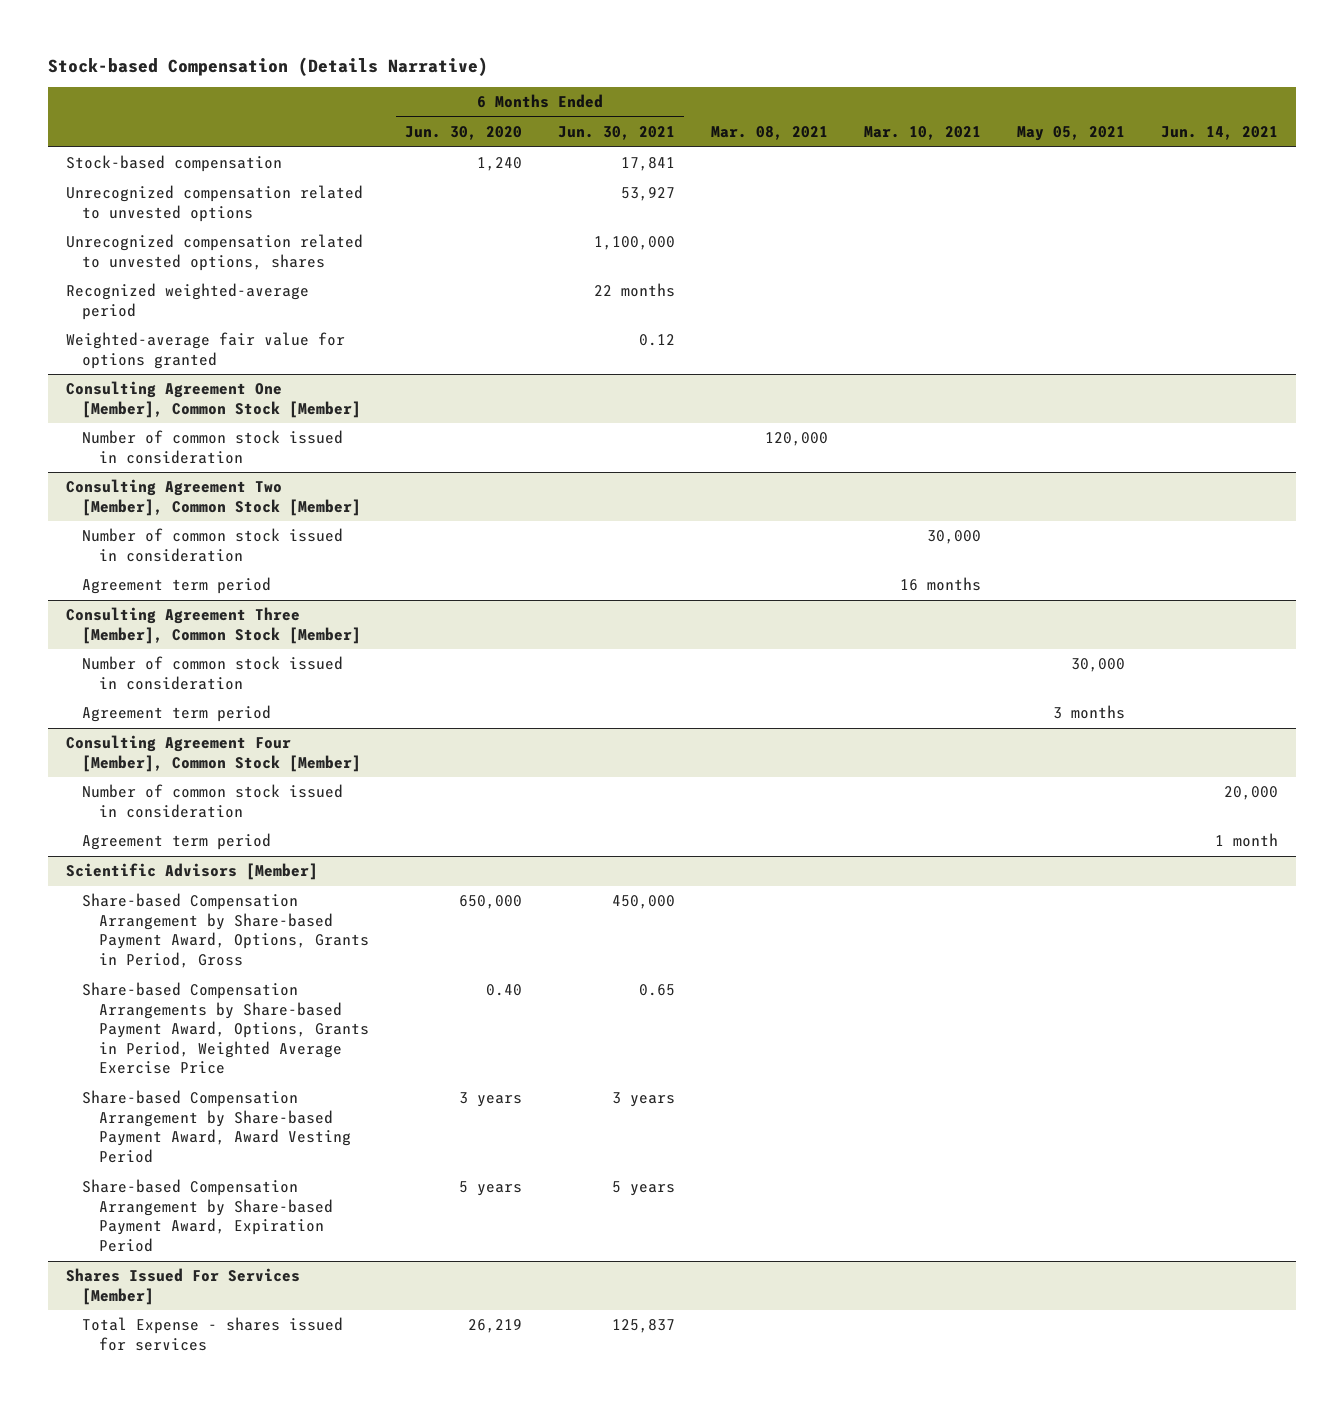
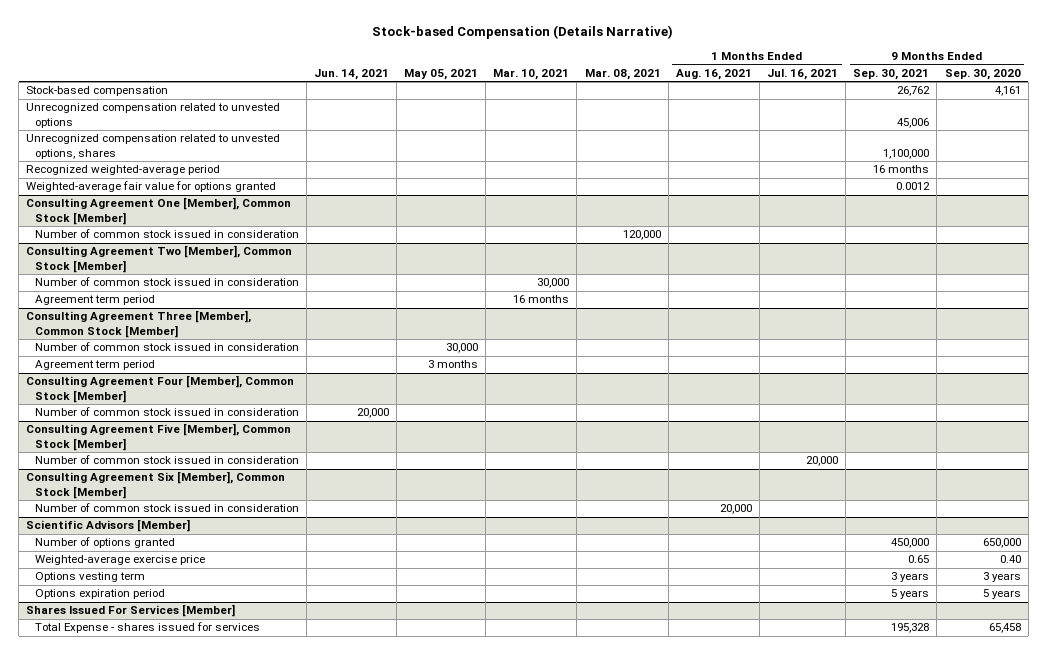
- | 6 Months Ended Jun. 30, 2020 | 6 Months Ended Jun. 30, 2021 | Mar. 08, 2021 | Mar. 10, 2021 | May 05, 2021 | Jun. 14, 2021
+ | Jun. 14, 2021 | May 05, 2021 | Mar. 10, 2021 | Mar. 08, 2021 | 1 Months Ended Aug. 16, 2021 | 1 Months Ended Jul. 16, 2021 | 9 Months Ended Sep. 30, 2021 | 9 Months Ended Sep. 30, 2020
@ Consulting Agreement Four [Member], Common Stock [Member]
- Agreement term period | | | | | | 1 month
+ Consulting Agreement Five [Member], Common Stock [Member]
+ Number of common stock issued in consideration | | | | | | 20,000 | |
+ Consulting Agreement Six [Member], Common Stock [Member]
+ Number of common stock issued in consideration | | | | | 20,000 | | |
@ Scientific Advisors [Member]
- Share-based Compensation Arrangement by Share-based Payment Award, Options, Grants in Period, Gross | 650,000 | 450,000 | | | |
- Share-based Compensation Arrangements by Share-based Payment Award, Options, Grants in Period, Weighted Average Exercise Price | 0.40 | 0.65 | | | |
- Share-based Compensation Arrangement by Share-based Payment Award, Award Vesting Period | 3 years | 3 years | | | |
- Share-based Compensation Arrangement by Share-based Payment Award, Expiration Period | 5 years | 5 years | | | |
+ Number of options granted | | | | | | | 450,000 | 650,000
+ Weighted-average exercise price | | | | | | | 0.65 | 0.40
+ Options vesting term | | | | | | | 3 years | 3 years
+ Options expiration period | | | | | | | 5 years | 5 years

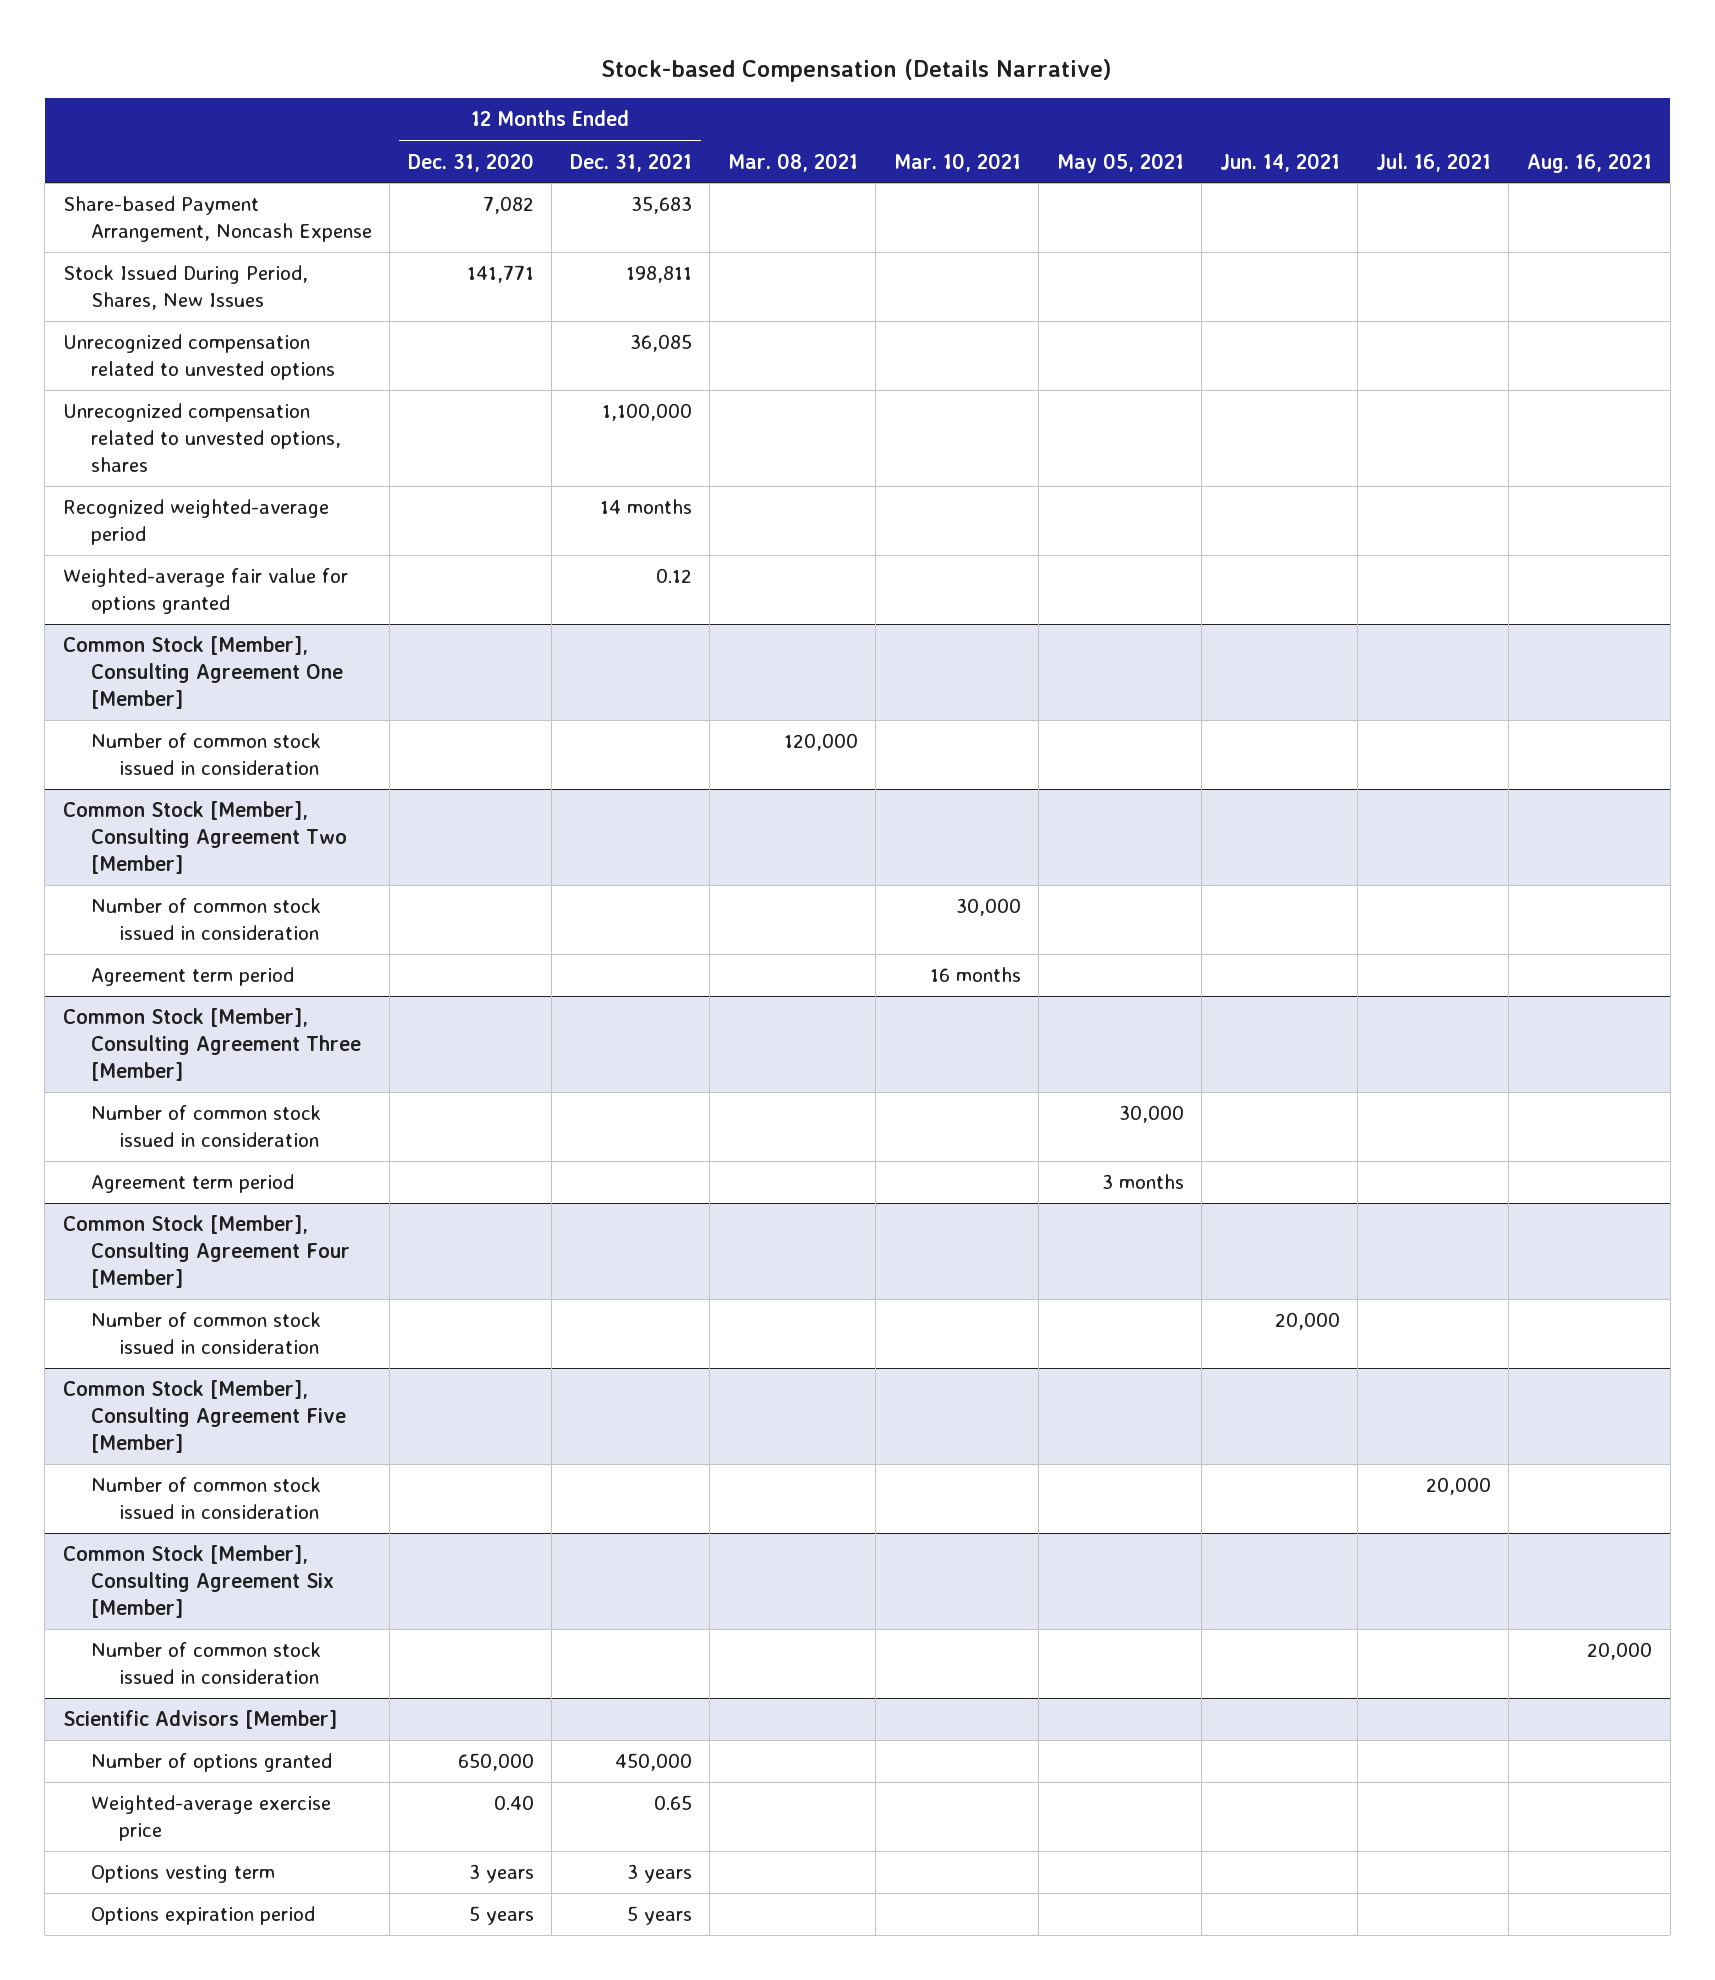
- | Jun. 14, 2021 | May 05, 2021 | Mar. 10, 2021 | Mar. 08, 2021 | 1 Months Ended Aug. 16, 2021 | 1 Months Ended Jul. 16, 2021 | 9 Months Ended Sep. 30, 2021 | 9 Months Ended Sep. 30, 2020
+ | 12 Months Ended Dec. 31, 2020 | 12 Months Ended Dec. 31, 2021 | Mar. 08, 2021 | Mar. 10, 2021 | May 05, 2021 | Jun. 14, 2021 | Jul. 16, 2021 | Aug. 16, 2021
- Stock-based compensation | | | | | | | 26,762 | 4,161
+ Share-based Payment Arrangement, Noncash Expense | 7,082 | 35,683 | | | | | |
+ Stock Issued During Period, Shares, New Issues | 141,771 | 198,811 | | | | | |
- Consulting Agreement One [Member], Common Stock [Member]
+ Common Stock [Member], Consulting Agreement One [Member]
- Consulting Agreement Two [Member], Common Stock [Member]
+ Common Stock [Member], Consulting Agreement Two [Member]
- Consulting Agreement Three [Member], Common Stock [Member]
+ Common Stock [Member], Consulting Agreement Three [Member]
- Consulting Agreement Four [Member], Common Stock [Member]
+ Common Stock [Member], Consulting Agreement Four [Member]
- Consulting Agreement Five [Member], Common Stock [Member]
+ Common Stock [Member], Consulting Agreement Five [Member]
- Consulting Agreement Six [Member], Common Stock [Member]
+ Common Stock [Member], Consulting Agreement Six [Member]
- Shares Issued For Services [Member]
- Total Expense - shares issued for services | | | | | | | 195,328 | 65,458

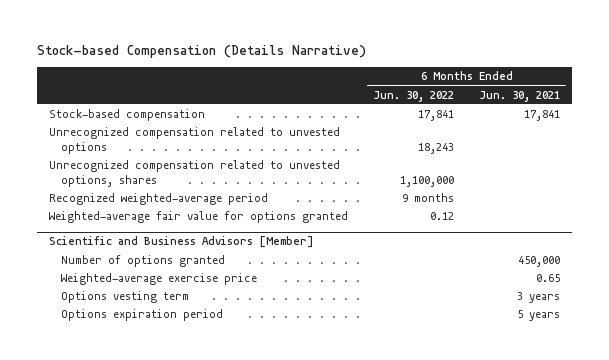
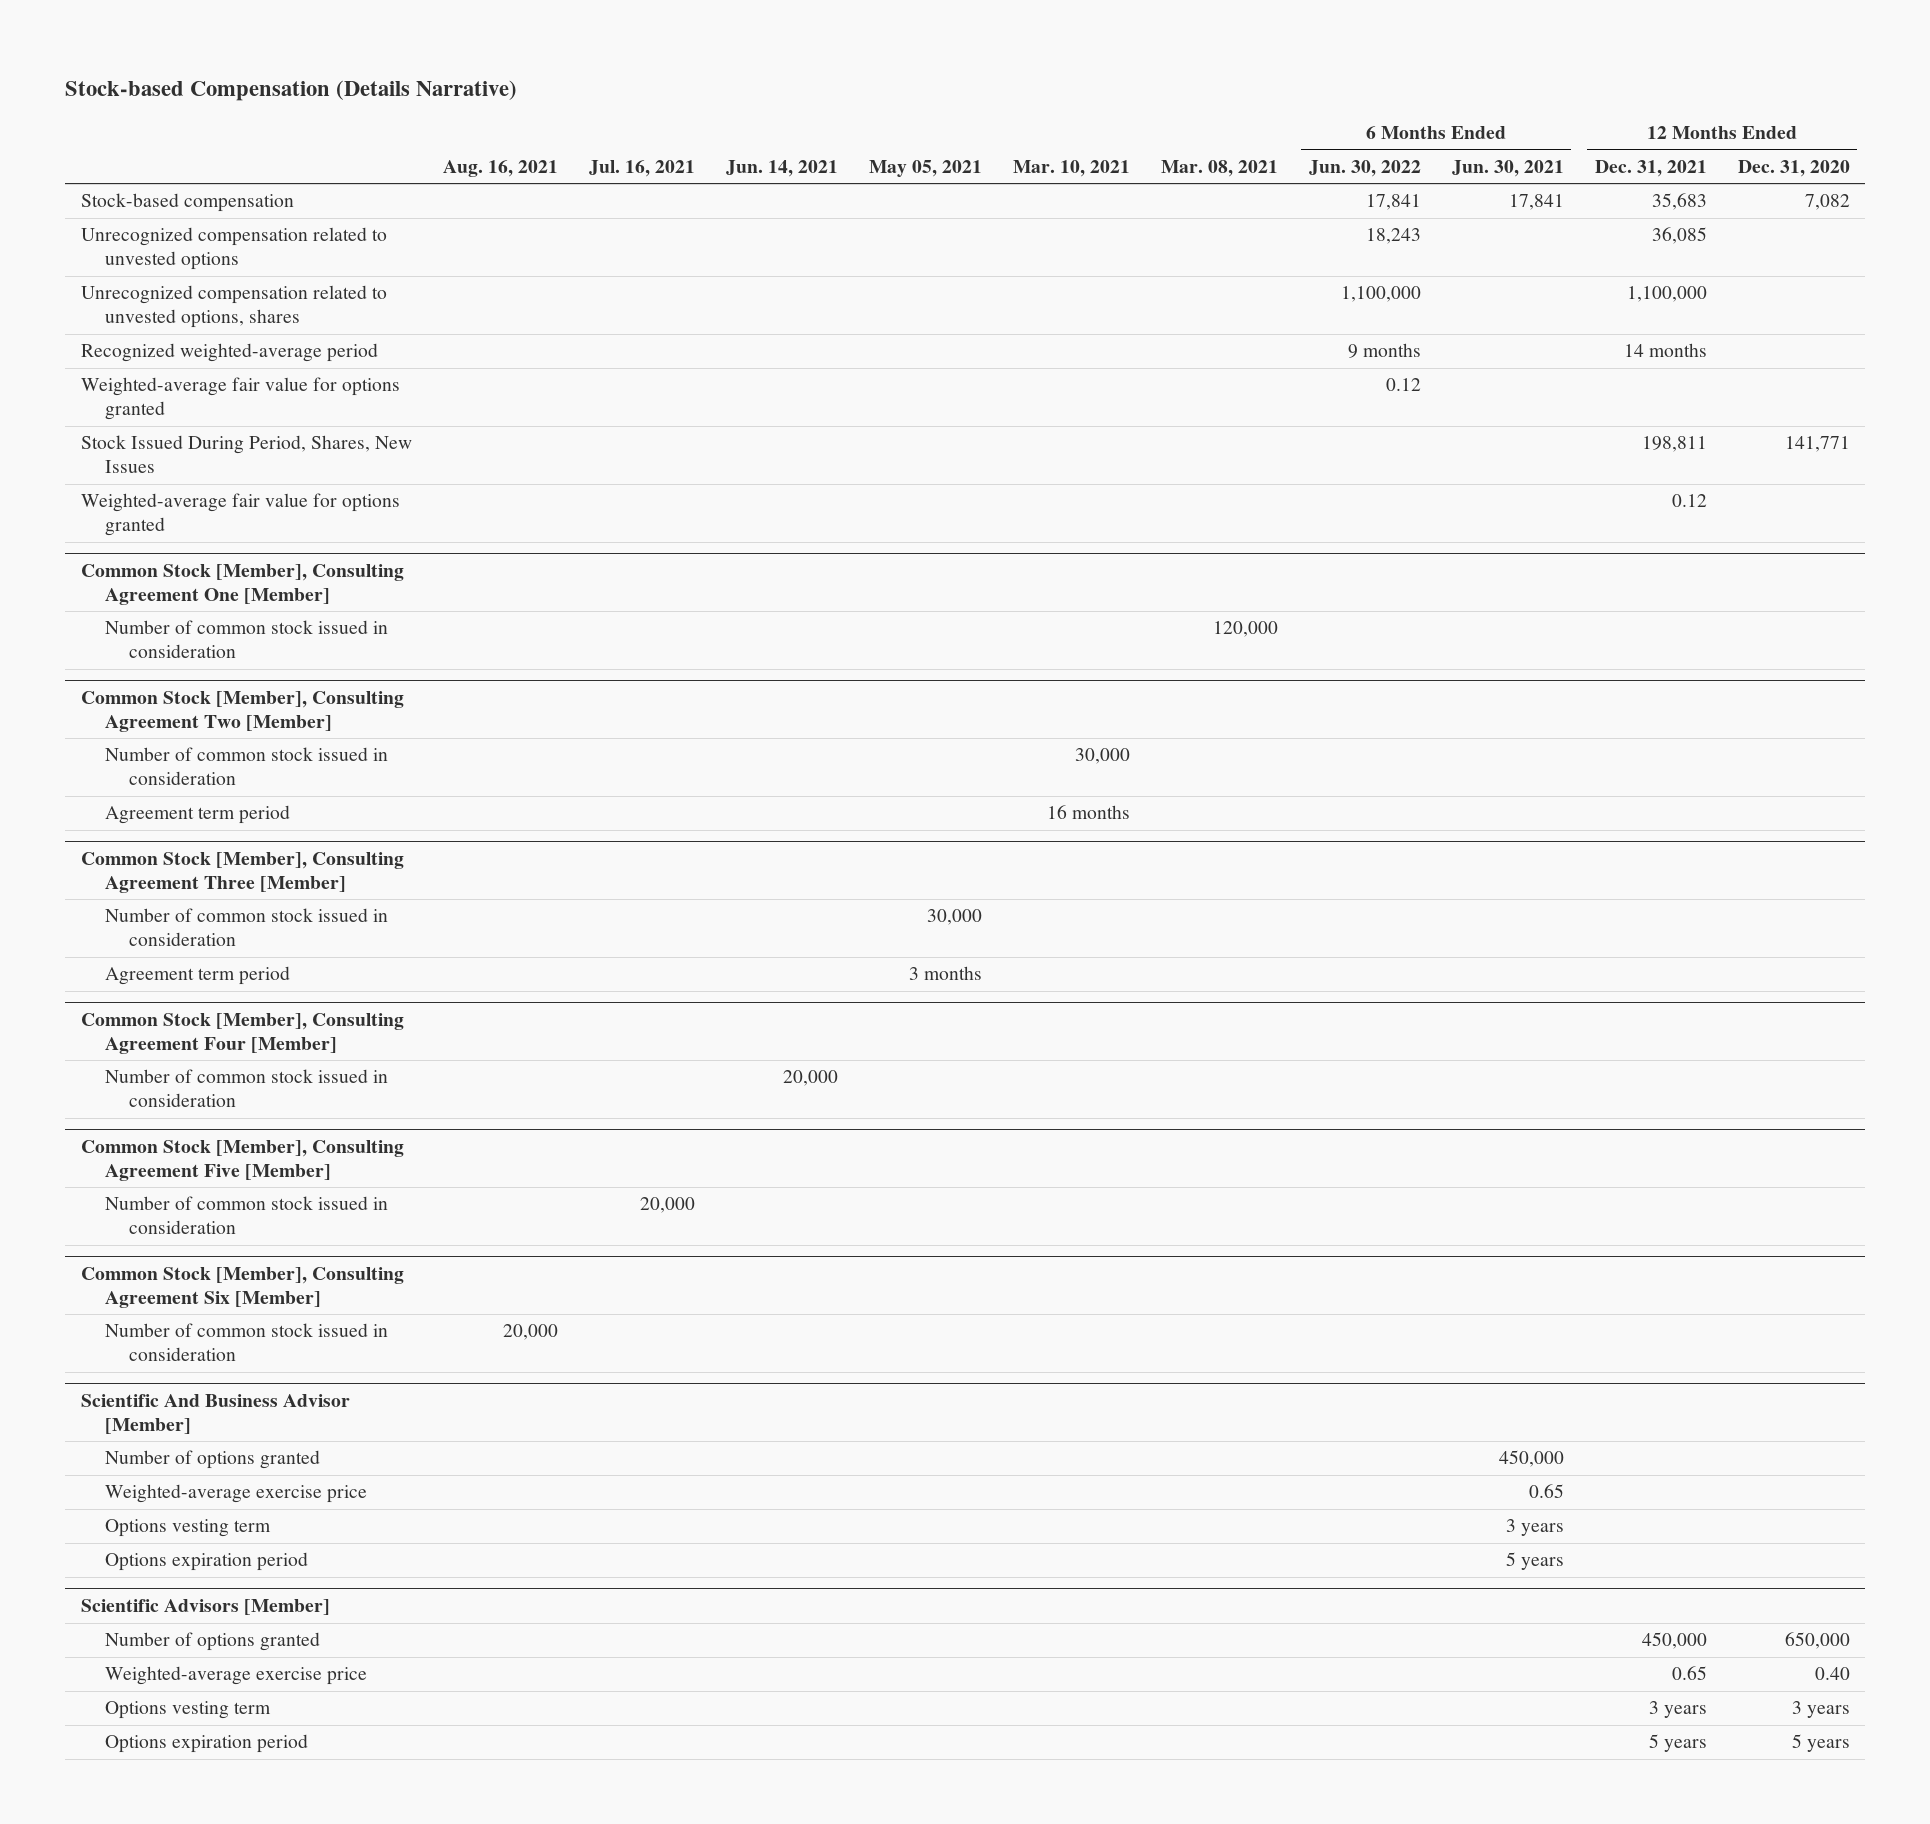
- | 6 Months Ended Jun. 30, 2022 | 6 Months Ended Jun. 30, 2021
+ | Aug. 16, 2021 | Jul. 16, 2021 | Jun. 14, 2021 | May 05, 2021 | Mar. 10, 2021 | Mar. 08, 2021 | 6 Months Ended Jun. 30, 2022 | 6 Months Ended Jun. 30, 2021 | 12 Months Ended Dec. 31, 2021 | 12 Months Ended Dec. 31, 2020
- Scientific and Business Advisors [Member]
+ Stock Issued During Period, Shares, New Issues | | | | | | | | | 198,811 | 141,771
+ Weighted-average fair value for options granted | | | | | | | | | 0.12 |
+ Common Stock [Member], Consulting Agreement One [Member]
+ Number of common stock issued in consideration | | | | | | 120,000 | | | |
+ Common Stock [Member], Consulting Agreement Two [Member]
+ Number of common stock issued in consideration | | | | | 30,000 | | | | |
+ Agreement term period | | | | | 16 months | | | | |
+ Common Stock [Member], Consulting Agreement Three [Member]
+ Number of common stock issued in consideration | | | | 30,000 | | | | | |
+ Agreement term period | | | | 3 months | | | | | |
+ Common Stock [Member], Consulting Agreement Four [Member]
+ Number of common stock issued in consideration | | | 20,000 | | | | | | |
+ Common Stock [Member], Consulting Agreement Five [Member]
+ Number of common stock issued in consideration | | 20,000 | | | | | | | |
+ Common Stock [Member], Consulting Agreement Six [Member]
+ Number of common stock issued in consideration | 20,000 | | | | | | | | |
+ Scientific And Business Advisor [Member]
+ Scientific Advisors [Member]
+ Number of options granted | | | | | | | | | 450,000 | 650,000
+ Weighted-average exercise price | | | | | | | | | 0.65 | 0.40
+ Options vesting term | | | | | | | | | 3 years | 3 years
+ Options expiration period | | | | | | | | | 5 years | 5 years

